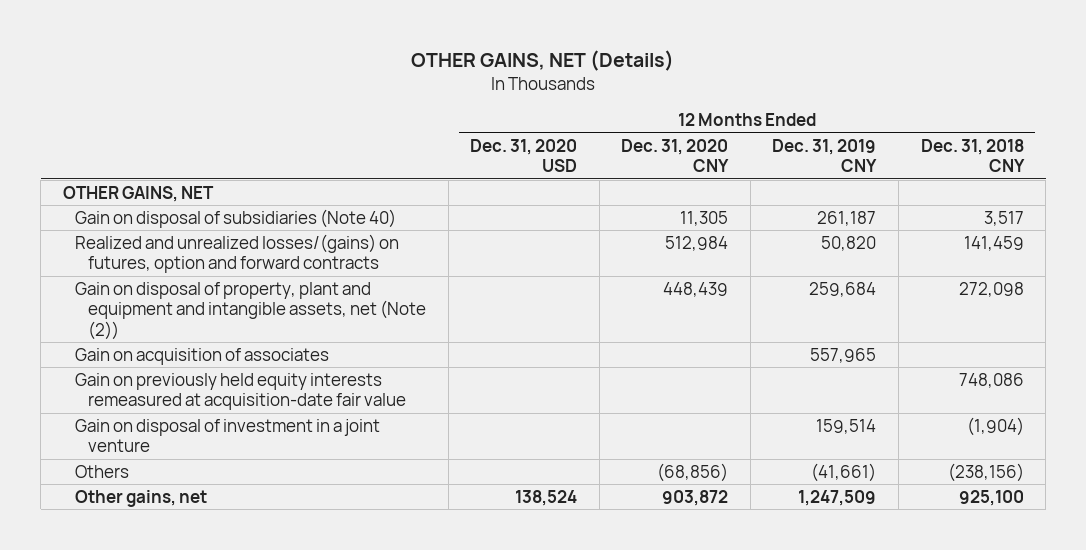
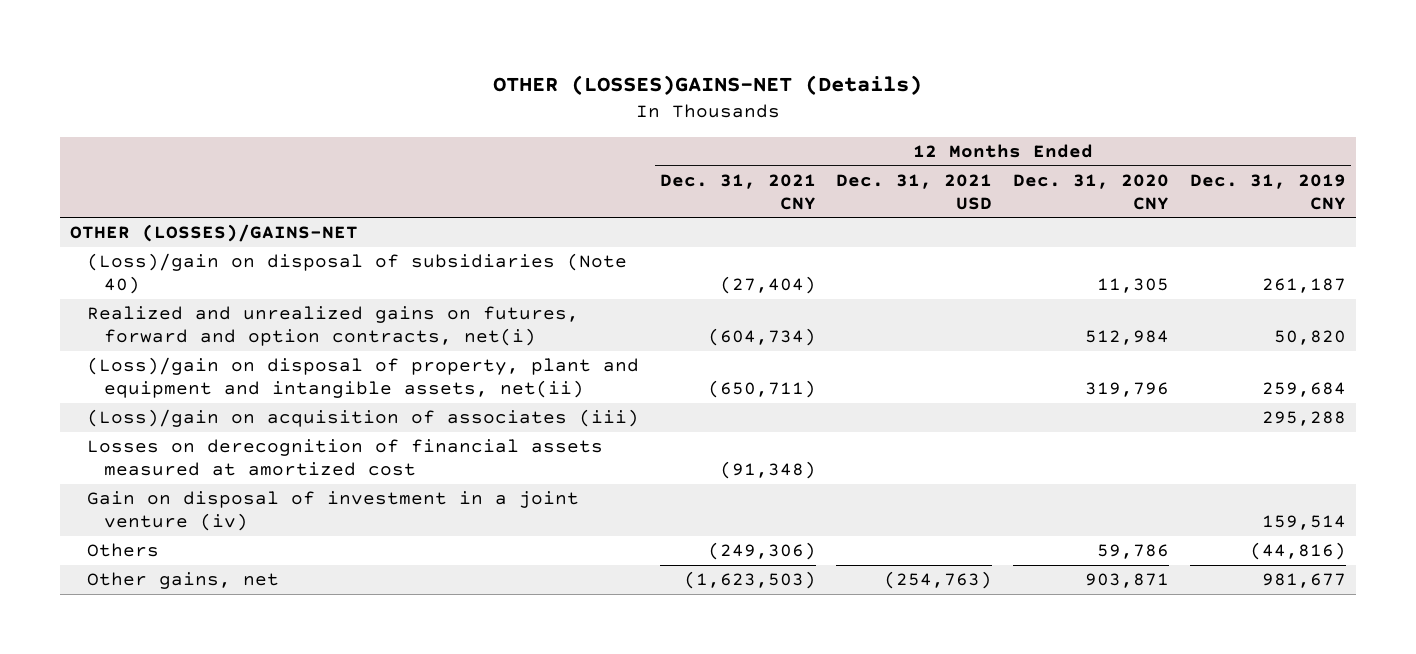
- OTHER GAINS, NET (Details)
+ OTHER (LOSSES)GAINS-NET (Details)
- | 12 Months Ended Dec. 31, 2020 USD | 12 Months Ended Dec. 31, 2020 CNY | 12 Months Ended Dec. 31, 2019 CNY | 12 Months Ended Dec. 31, 2018 CNY
+ | 12 Months Ended Dec. 31, 2021 CNY | 12 Months Ended Dec. 31, 2021 USD | 12 Months Ended Dec. 31, 2020 CNY | 12 Months Ended Dec. 31, 2019 CNY
- OTHER GAINS, NET
- Gain on disposal of subsidiaries (Note 40) | | 11,305 | 261,187 | 3,517
- Realized and unrealized losses/(gains) on futures, option and forward contracts | | 512,984 | 50,820 | 141,459
- Gain on disposal of property, plant and equipment and intangible assets, net (Note (2)) | | 448,439 | 259,684 | 272,098
- Gain on acquisition of associates | | | 557,965 |
- Gain on previously held equity interests remeasured at acquisition-date fair value | | | | 748,086
- Gain on disposal of investment in a joint venture | | | 159,514 | (1,904)
- Others | | (68,856) | (41,661) | (238,156)
- Other gains, net | 138,524 | 903,872 | 1,247,509 | 925,100
+ OTHER (LOSSES)/GAINS-NET
+ (Loss)/gain on disposal of subsidiaries (Note 40) | (27,404) | | 11,305 | 261,187
+ Realized and unrealized gains on futures, forward and option contracts, net(i) | (604,734) | | 512,984 | 50,820
+ (Loss)/gain on disposal of property, plant and equipment and intangible assets, net(ii) | (650,711) | | 319,796 | 259,684
+ (Loss)/gain on acquisition of associates (iii) | | | | 295,288
+ Losses on derecognition of financial assets measured at amortized cost | (91,348) | | |
+ Gain on disposal of investment in a joint venture (iv) | | | | 159,514
+ Others | (249,306) | | 59,786 | (44,816)
+ Other gains, net | (1,623,503) | (254,763) | 903,871 | 981,677

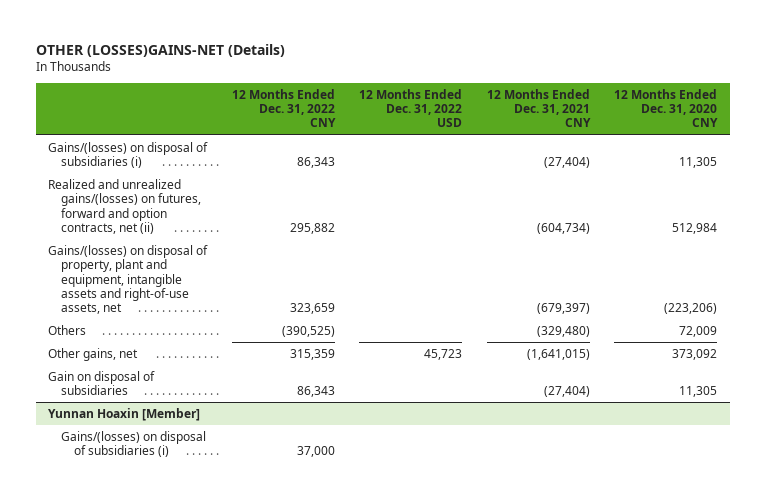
- | 12 Months Ended Dec. 31, 2021 CNY | 12 Months Ended Dec. 31, 2021 USD | 12 Months Ended Dec. 31, 2020 CNY | 12 Months Ended Dec. 31, 2019 CNY
+ | 12 Months Ended Dec. 31, 2022 CNY | 12 Months Ended Dec. 31, 2022 USD | 12 Months Ended Dec. 31, 2021 CNY | 12 Months Ended Dec. 31, 2020 CNY
- OTHER (LOSSES)/GAINS-NET
- (Loss)/gain on disposal of subsidiaries (Note 40) | (27,404) | | 11,305 | 261,187
- Realized and unrealized gains on futures, forward and option contracts, net(i) | (604,734) | | 512,984 | 50,820
- (Loss)/gain on disposal of property, plant and equipment and intangible assets, net(ii) | (650,711) | | 319,796 | 259,684
- (Loss)/gain on acquisition of associates (iii) | | | | 295,288
- Losses on derecognition of financial assets measured at amortized cost | (91,348) | | |
- Gain on disposal of investment in a joint venture (iv) | | | | 159,514
- Others | (249,306) | | 59,786 | (44,816)
- Other gains, net | (1,623,503) | (254,763) | 903,871 | 981,677
+ Gains/(losses) on disposal of subsidiaries (i) | 86,343 | | (27,404) | 11,305
+ Realized and unrealized gains/(losses) on futures, forward and option contracts, net (ii) | 295,882 | | (604,734) | 512,984
+ Gains/(losses) on disposal of property, plant and equipment, intangible assets and right-of-use assets, net | 323,659 | | (679,397) | (223,206)
+ Others | (390,525) | | (329,480) | 72,009
+ Other gains, net | 315,359 | 45,723 | (1,641,015) | 373,092
+ Gain on disposal of subsidiaries | 86,343 | | (27,404) | 11,305
+ Yunnan Hoaxin [Member]
+ Gains/(losses) on disposal of subsidiaries (i) | 37,000 | | |

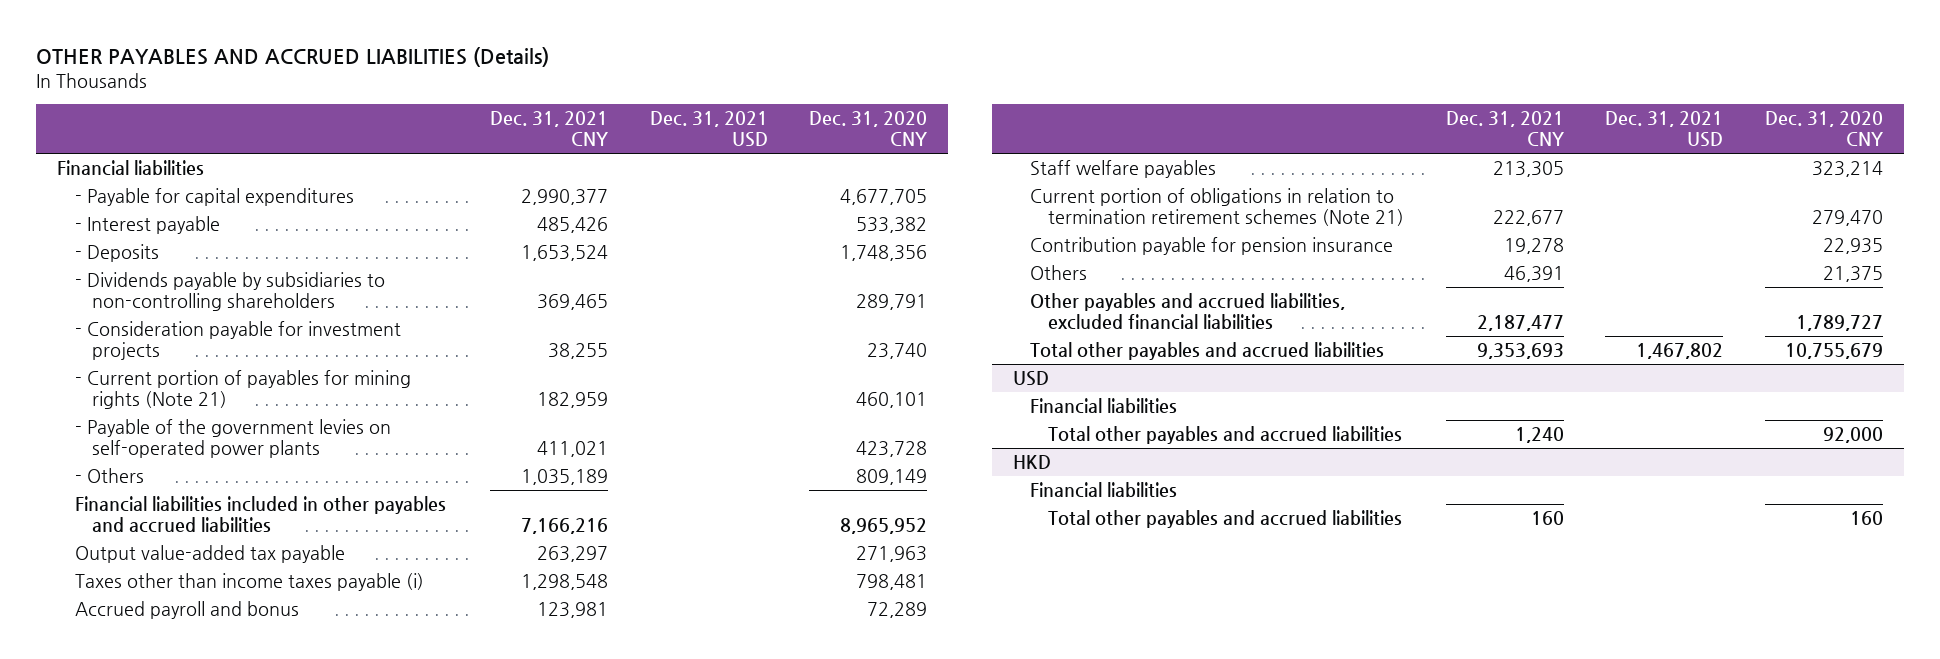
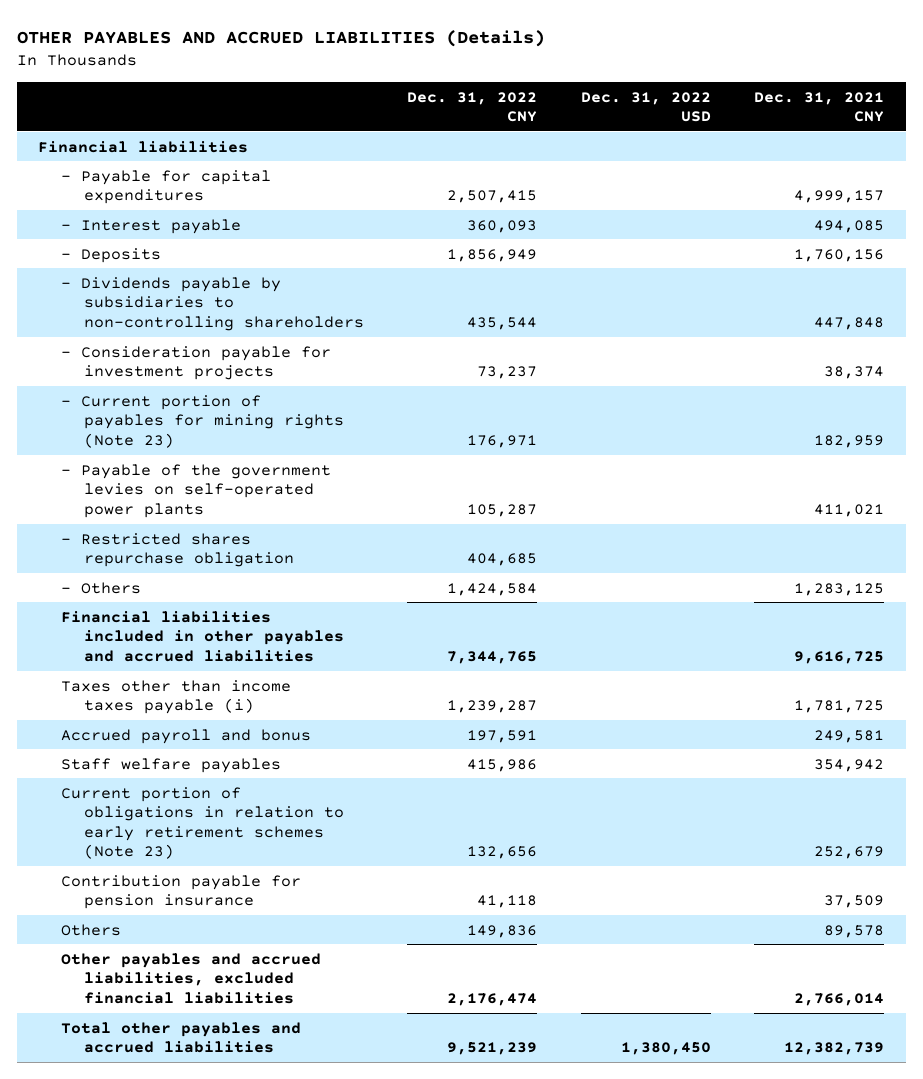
- | Dec. 31, 2021 CNY | Dec. 31, 2021 USD | Dec. 31, 2020 CNY
+ | Dec. 31, 2022 CNY | Dec. 31, 2022 USD | Dec. 31, 2021 CNY
- - Payable for capital expenditures | 2,990,377 | | 4,677,705
- - Interest payable | 485,426 | | 533,382
- - Deposits | 1,653,524 | | 1,748,356
- - Dividends payable by subsidiaries to non-controlling shareholders | 369,465 | | 289,791
- - Consideration payable for investment projects | 38,255 | | 23,740
- - Current portion of payables for mining rights (Note 21) | 182,959 | | 460,101
+ - Payable for capital expenditures | 2,507,415 | | 4,999,157
+ - Interest payable | 360,093 | | 494,085
+ - Deposits | 1,856,949 | | 1,760,156
+ - Dividends payable by subsidiaries to non-controlling shareholders | 435,544 | | 447,848
+ - Consideration payable for investment projects | 73,237 | | 38,374
+ - Current portion of payables for mining rights (Note 23) | 176,971 | | 182,959
- - Others | 1,035,189 | | 809,149
- Financial liabilities included in other payables and accrued liabilities | 7,166,216 | | 8,965,952
- Output value-added tax payable | 263,297 | | 271,963
- Taxes other than income taxes payable (i) | 1,298,548 | | 798,481
- Accrued payroll and bonus | 123,981 | | 72,289
- Staff welfare payables | 213,305 | | 323,214
- Current portion of obligations in relation to termination retirement schemes (Note 21) | 222,677 | | 279,470
- Contribution payable for pension insurance | 19,278 | | 22,935
- Others | 46,391 | | 21,375
- Other payables and accrued liabilities, excluded financial liabilities | 2,187,477 | | 1,789,727
- Total other payables and accrued liabilities | 9,353,693 | 1,467,802 | 10,755,679
- USD
- Financial liabilities
- Total other payables and accrued liabilities | 1,240 | | 92,000
- HKD
- Financial liabilities
- Total other payables and accrued liabilities | 160 | | 160
+ - Restricted shares repurchase obligation | 404,685 | |
+ - Others | 1,424,584 | | 1,283,125
+ Financial liabilities included in other payables and accrued liabilities | 7,344,765 | | 9,616,725
+ Taxes other than income taxes payable (i) | 1,239,287 | | 1,781,725
+ Accrued payroll and bonus | 197,591 | | 249,581
+ Staff welfare payables | 415,986 | | 354,942
+ Current portion of obligations in relation to early retirement schemes (Note 23) | 132,656 | | 252,679
+ Contribution payable for pension insurance | 41,118 | | 37,509
+ Others | 149,836 | | 89,578
+ Other payables and accrued liabilities, excluded financial liabilities | 2,176,474 | | 2,766,014
+ Total other payables and accrued liabilities | 9,521,239 | 1,380,450 | 12,382,739

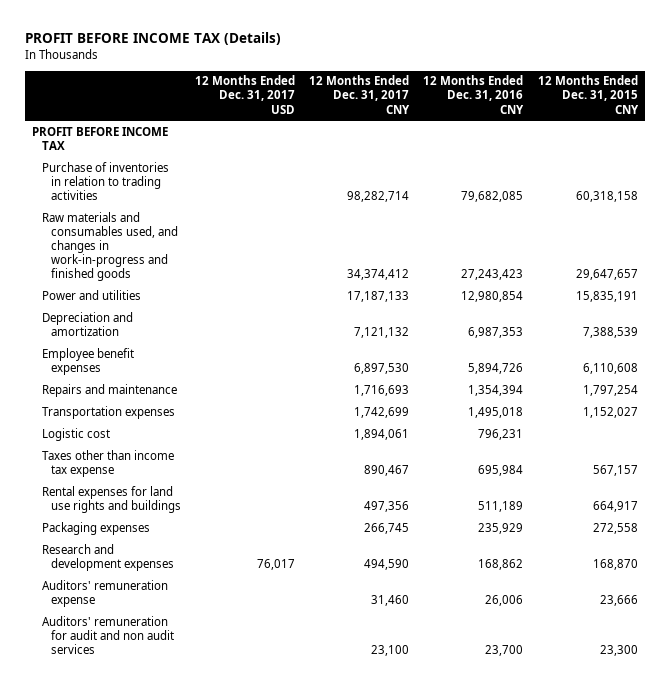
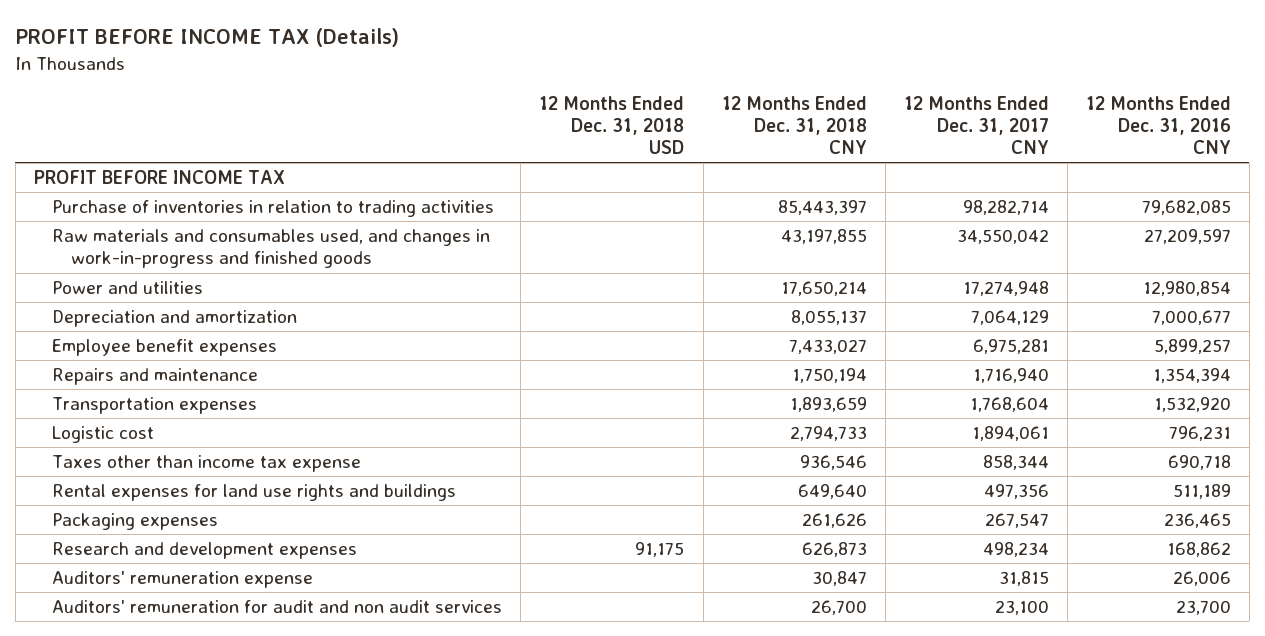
- | 12 Months Ended Dec. 31, 2017 USD | 12 Months Ended Dec. 31, 2017 CNY | 12 Months Ended Dec. 31, 2016 CNY | 12 Months Ended Dec. 31, 2015 CNY
+ | 12 Months Ended Dec. 31, 2018 USD | 12 Months Ended Dec. 31, 2018 CNY | 12 Months Ended Dec. 31, 2017 CNY | 12 Months Ended Dec. 31, 2016 CNY
- Raw materials and consumables used, and changes in work-in-progress and finished goods | | 34,374,412 | 27,243,423 | 29,647,657
- Power and utilities | | 17,187,133 | 12,980,854 | 15,835,191
- Depreciation and amortization | | 7,121,132 | 6,987,353 | 7,388,539
- Employee benefit expenses | | 6,897,530 | 5,894,726 | 6,110,608
- Repairs and maintenance | | 1,716,693 | 1,354,394 | 1,797,254
- Transportation expenses | | 1,742,699 | 1,495,018 | 1,152,027
+ Raw materials and consumables used, and changes in work-in-progress and finished goods | | 43,197,855 | 34,550,042 | 27,209,597
+ Power and utilities | | 17,650,214 | 17,274,948 | 12,980,854
+ Depreciation and amortization | | 8,055,137 | 7,064,129 | 7,000,677
+ Employee benefit expenses | | 7,433,027 | 6,975,281 | 5,899,257
+ Repairs and maintenance | | 1,750,194 | 1,716,940 | 1,354,394
+ Transportation expenses | | 1,893,659 | 1,768,604 | 1,532,920
- Taxes other than income tax expense | | 890,467 | 695,984 | 567,157
+ Taxes other than income tax expense | | 936,546 | 858,344 | 690,718
- Packaging expenses | | 266,745 | 235,929 | 272,558
- Research and development expenses | 76,017 | 494,590 | 168,862 | 168,870
- Auditors' remuneration expense | | 31,460 | 26,006 | 23,666
+ Packaging expenses | | 261,626 | 267,547 | 236,465
+ Research and development expenses | 91,175 | 626,873 | 498,234 | 168,862
+ Auditors' remuneration expense | | 30,847 | 31,815 | 26,006

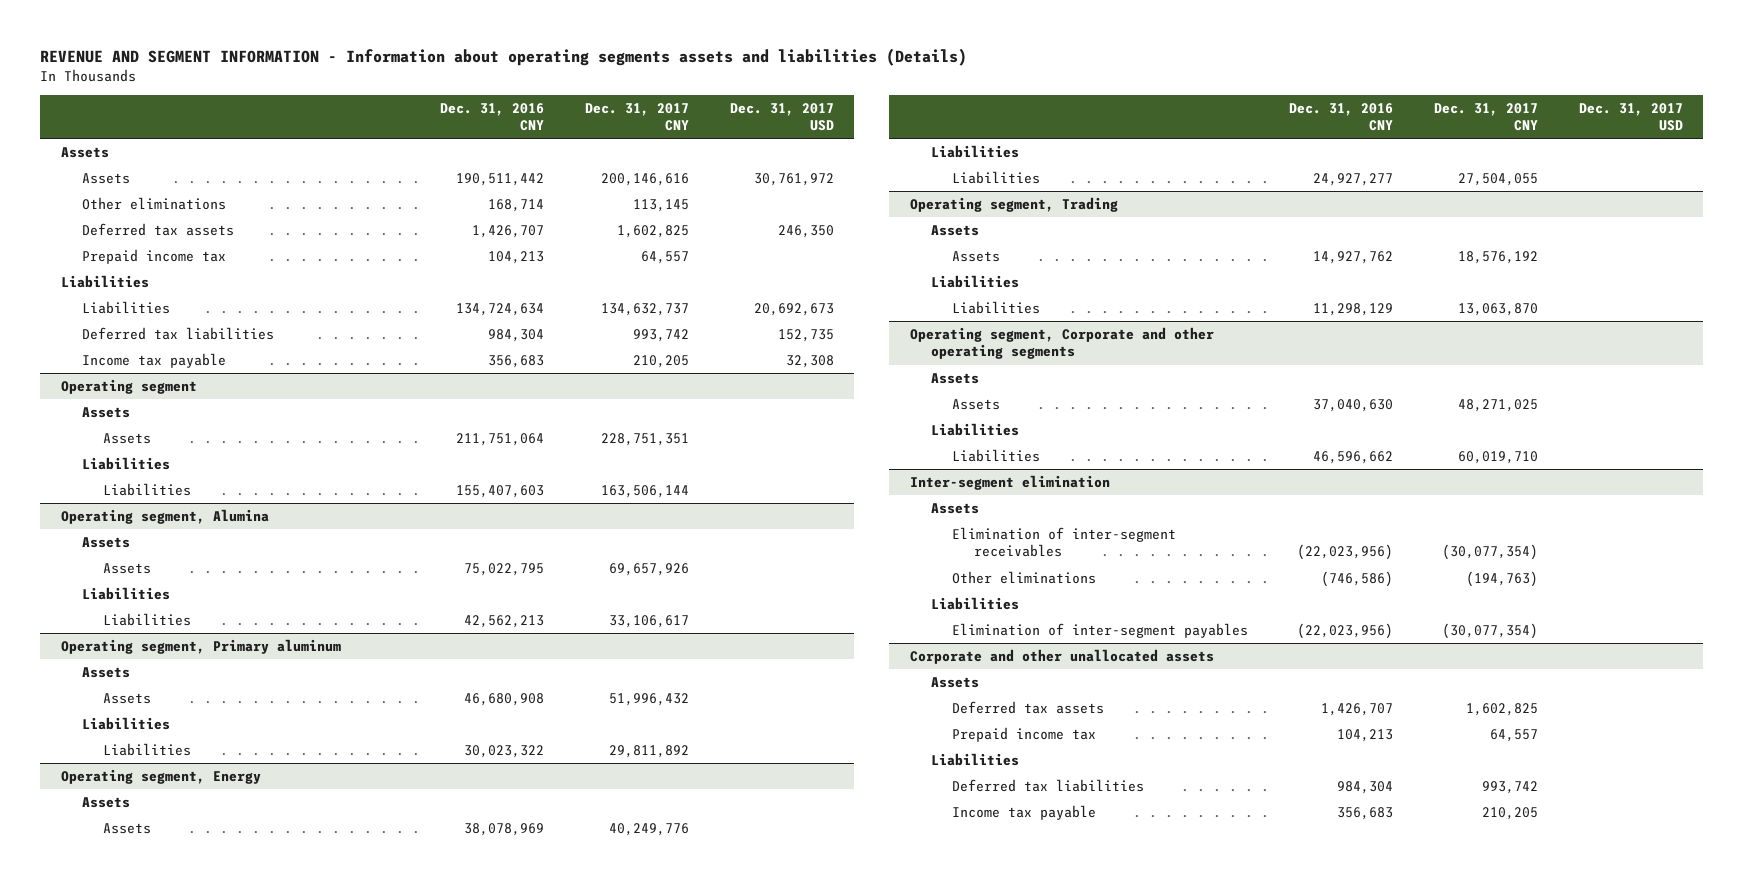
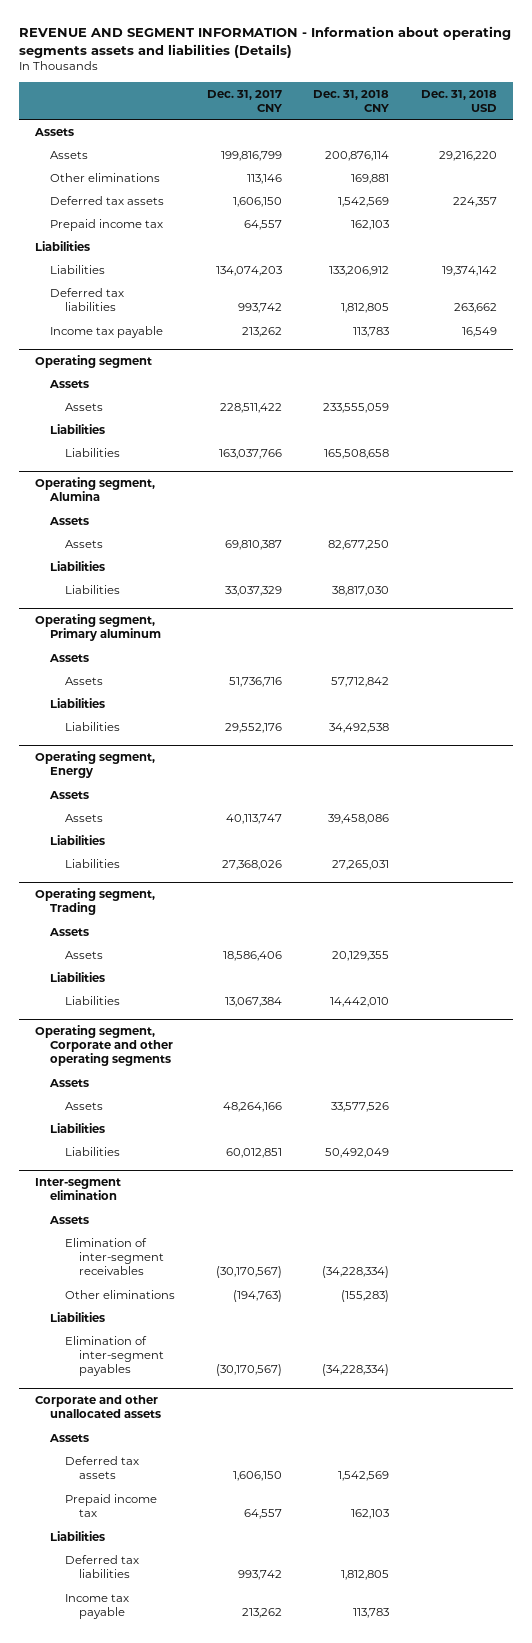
- | Dec. 31, 2016 CNY | Dec. 31, 2017 CNY | Dec. 31, 2017 USD
+ | Dec. 31, 2017 CNY | Dec. 31, 2018 CNY | Dec. 31, 2018 USD
- Assets | 190,511,442 | 200,146,616 | 30,761,972
- Other eliminations | 168,714 | 113,145 |
- Deferred tax assets | 1,426,707 | 1,602,825 | 246,350
+ Assets | 199,816,799 | 200,876,114 | 29,216,220
+ Other eliminations | 113,146 | 169,881 |
+ Deferred tax assets | 1,606,150 | 1,542,569 | 224,357
- Liabilities | 134,724,634 | 134,632,737 | 20,692,673
+ Liabilities | 134,074,203 | 133,206,912 | 19,374,142
- Income tax payable | 356,683 | 210,205 | 32,308
+ Income tax payable | 213,262 | 113,783 | 16,549
@ Operating segment
- Assets | 211,751,064 | 228,751,351 |
+ Assets | 228,511,422 | 233,555,059 |
- Liabilities | 155,407,603 | 163,506,144 |
+ Liabilities | 163,037,766 | 165,508,658 |
@ Operating segment, Alumina
- Assets | 75,022,795 | 69,657,926 |
+ Assets | 69,810,387 | 82,677,250 |
- Liabilities | 42,562,213 | 33,106,617 |
+ Liabilities | 33,037,329 | 38,817,030 |
@ Operating segment, Primary aluminum
- Assets | 46,680,908 | 51,996,432 |
+ Assets | 51,736,716 | 57,712,842 |
- Liabilities | 30,023,322 | 29,811,892 |
+ Liabilities | 29,552,176 | 34,492,538 |
@ Operating segment, Energy
- Assets | 38,078,969 | 40,249,776 |
+ Assets | 40,113,747 | 39,458,086 |
- Liabilities | 24,927,277 | 27,504,055 |
+ Liabilities | 27,368,026 | 27,265,031 |
@ Operating segment, Trading
- Assets | 14,927,762 | 18,576,192 |
+ Assets | 18,586,406 | 20,129,355 |
- Liabilities | 11,298,129 | 13,063,870 |
+ Liabilities | 13,067,384 | 14,442,010 |
@ Operating segment, Corporate and other operating segments
- Assets | 37,040,630 | 48,271,025 |
+ Assets | 48,264,166 | 33,577,526 |
- Liabilities | 46,596,662 | 60,019,710 |
+ Liabilities | 60,012,851 | 50,492,049 |
@ Inter-segment elimination
- Elimination of inter-segment receivables | (22,023,956) | (30,077,354) |
+ Elimination of inter-segment receivables | (30,170,567) | (34,228,334) |
- Elimination of inter-segment payables | (22,023,956) | (30,077,354) |
+ Elimination of inter-segment payables | (30,170,567) | (34,228,334) |
@ Corporate and other unallocated assets
- Deferred tax assets | 1,426,707 | 1,602,825 |
+ Deferred tax assets | 1,606,150 | 1,542,569 |
- Income tax payable | 356,683 | 210,205 |
+ Income tax payable | 213,262 | 113,783 |

